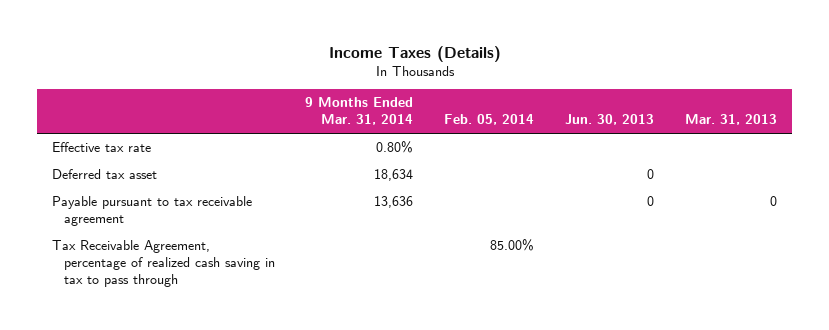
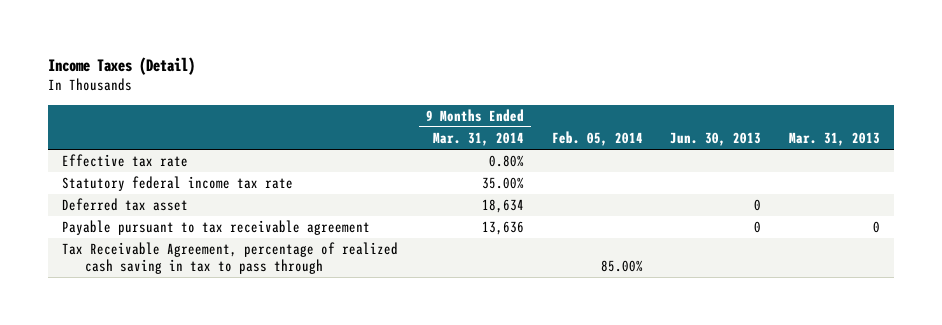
- Income Taxes (Details)
+ Income Taxes (Detail)
+ Statutory federal income tax rate | 35.00% | | |

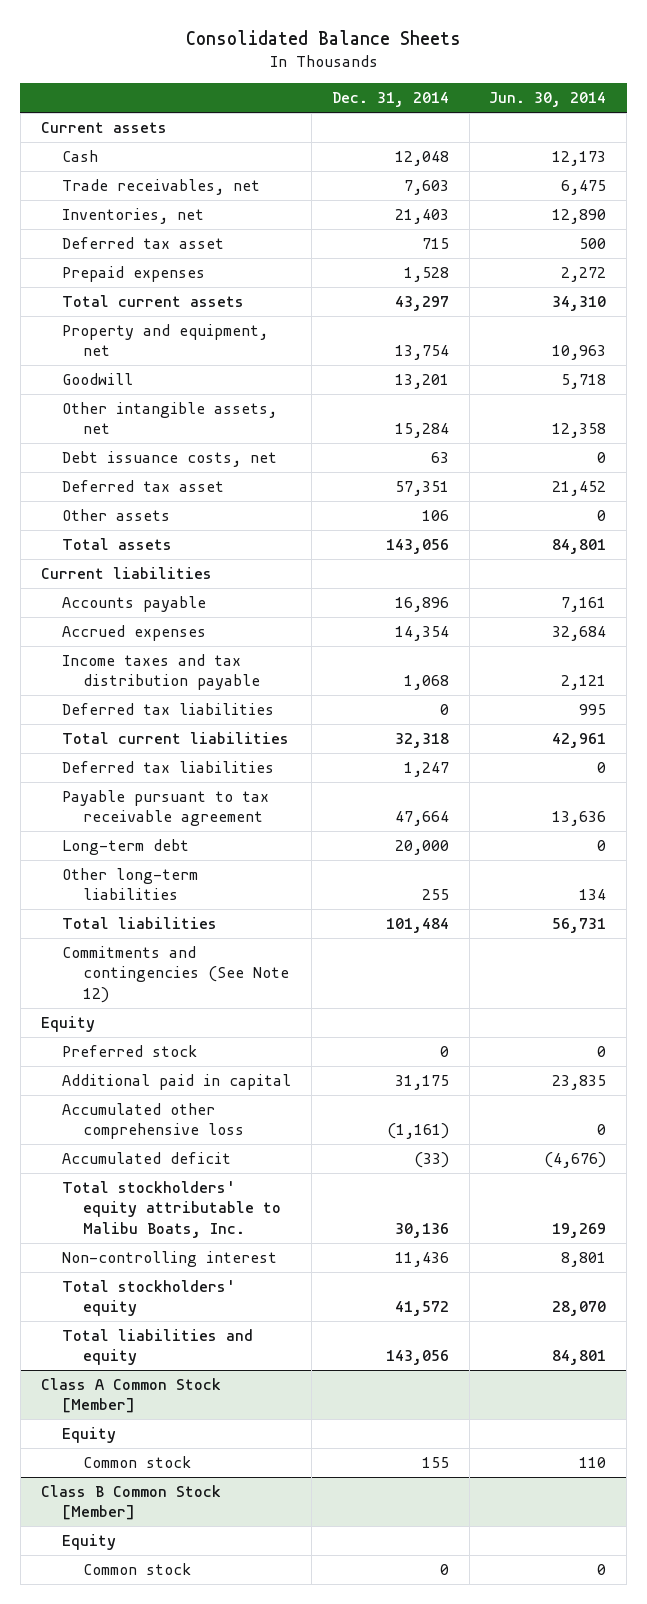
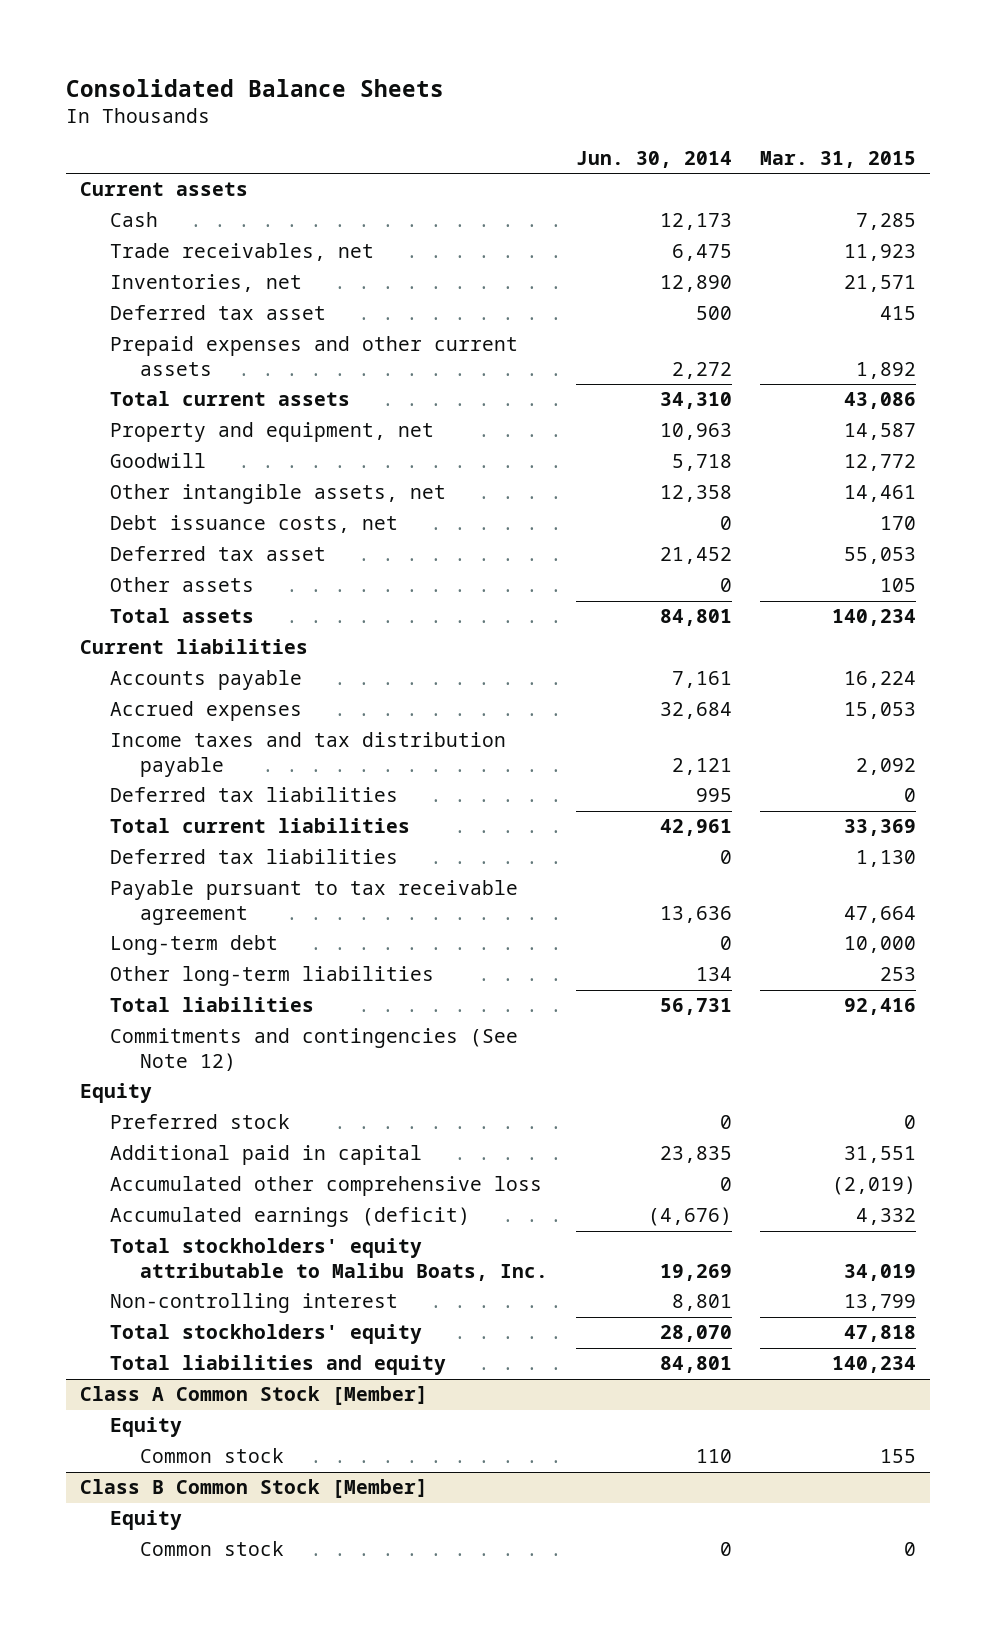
- | Dec. 31, 2014 | Jun. 30, 2014
+ | Jun. 30, 2014 | Mar. 31, 2015
- Prepaid expenses | 1,528 | 2,272
+ Prepaid expenses and other current assets | 2,272 | 1,892
- Accumulated deficit | (33) | (4,676)
+ Accumulated earnings (deficit) | (4,676) | 4,332

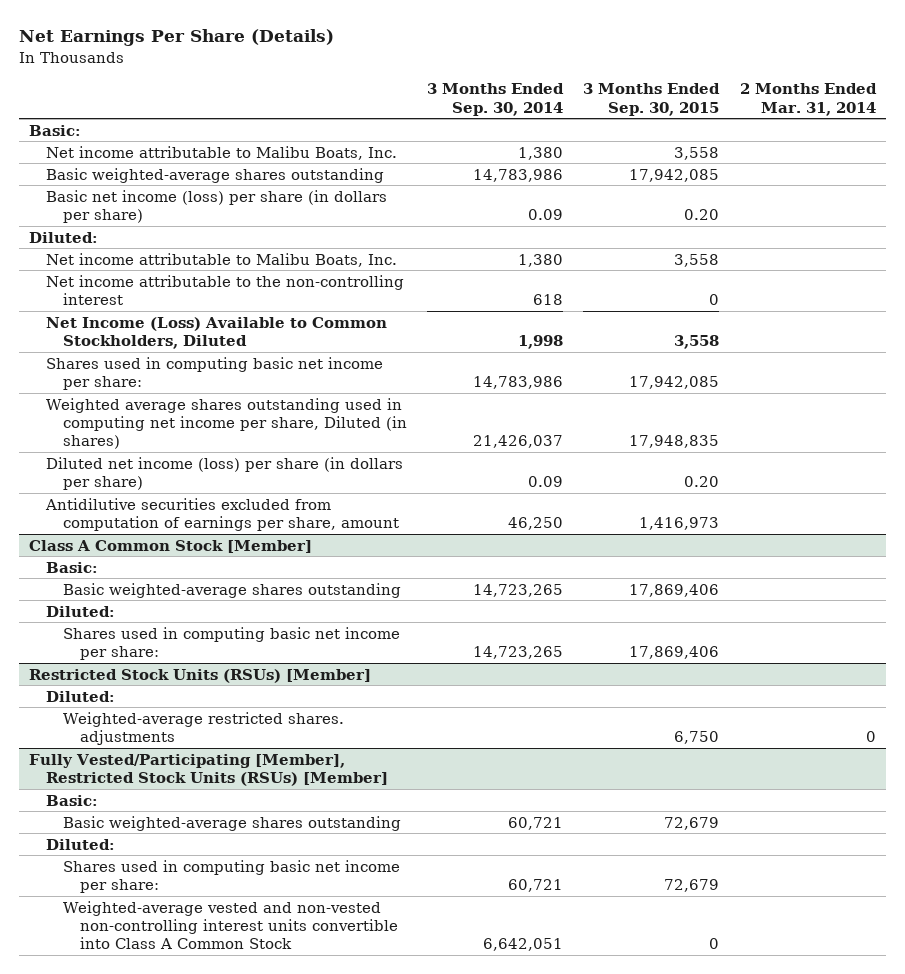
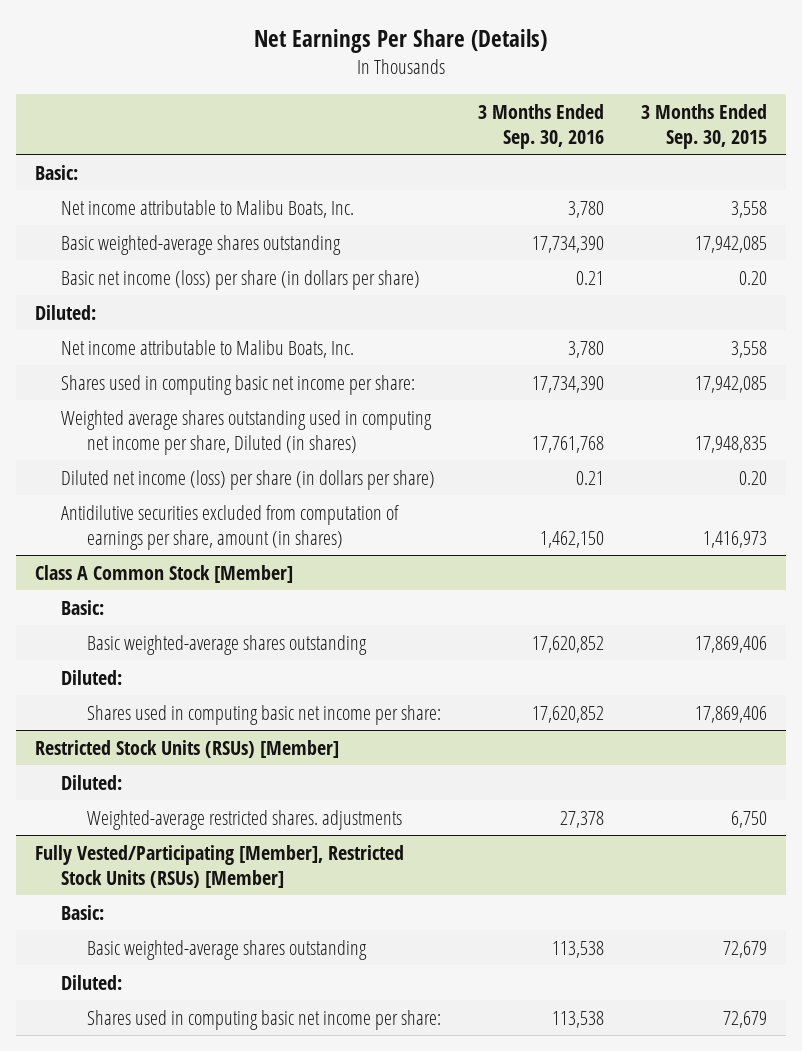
- | 3 Months Ended Sep. 30, 2014 | 3 Months Ended Sep. 30, 2015 | 2 Months Ended Mar. 31, 2014
+ | 3 Months Ended Sep. 30, 2016 | 3 Months Ended Sep. 30, 2015
- Net income attributable to the non-controlling interest | 618 | 0 |
- Net Income (Loss) Available to Common Stockholders, Diluted | 1,998 | 3,558 |
- Antidilutive securities excluded from computation of earnings per share, amount | 46,250 | 1,416,973 |
+ Antidilutive securities excluded from computation of earnings per share, amount (in shares) | 1,462,150 | 1,416,973
@ Fully Vested/Participating [Member], Restricted Stock Units (RSUs) [Member]
- Weighted-average vested and non-vested non-controlling interest units convertible into Class A Common Stock | 6,642,051 | 0 |

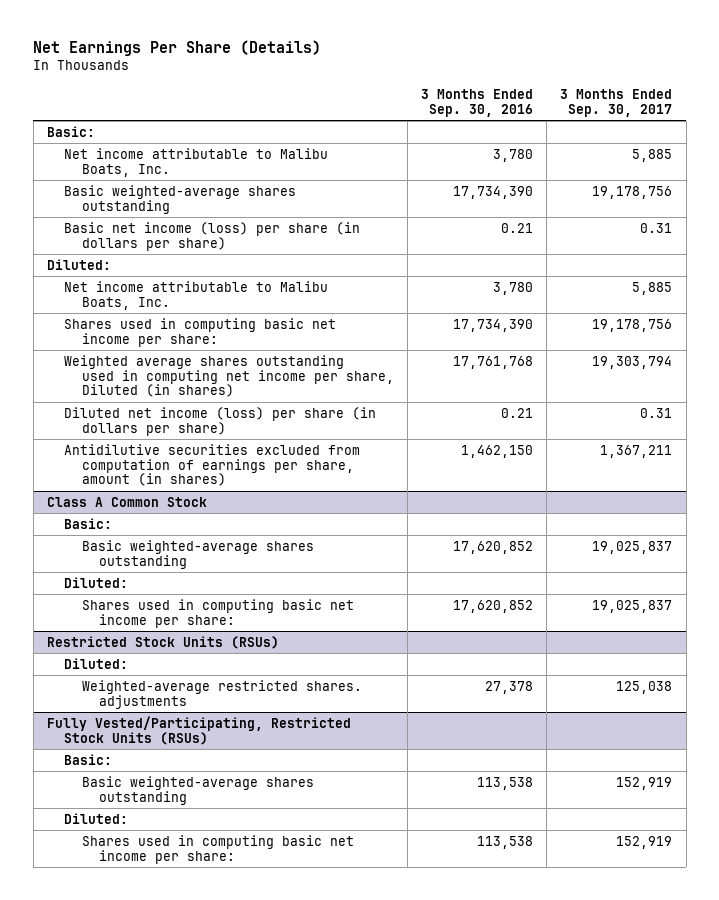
- | 3 Months Ended Sep. 30, 2016 | 3 Months Ended Sep. 30, 2015
+ | 3 Months Ended Sep. 30, 2016 | 3 Months Ended Sep. 30, 2017
- Class A Common Stock [Member]
+ Class A Common Stock
- Restricted Stock Units (RSUs) [Member]
+ Restricted Stock Units (RSUs)
- Fully Vested/Participating [Member], Restricted Stock Units (RSUs) [Member]
+ Fully Vested/Participating, Restricted Stock Units (RSUs)

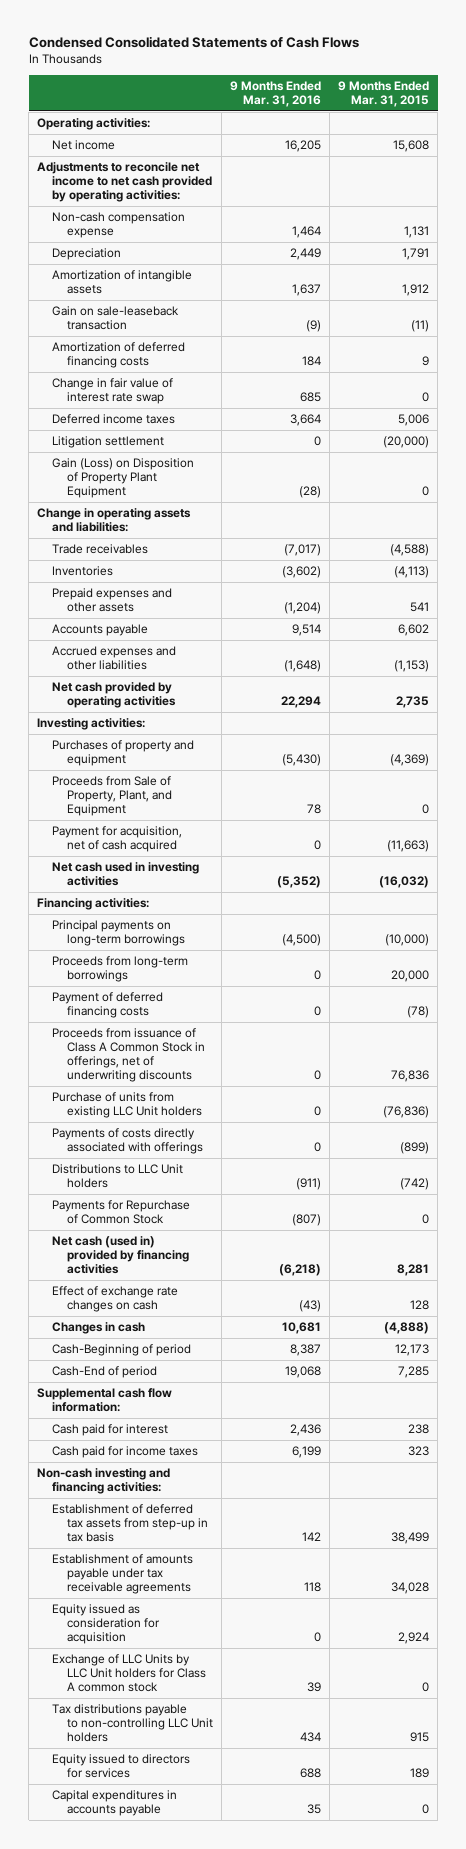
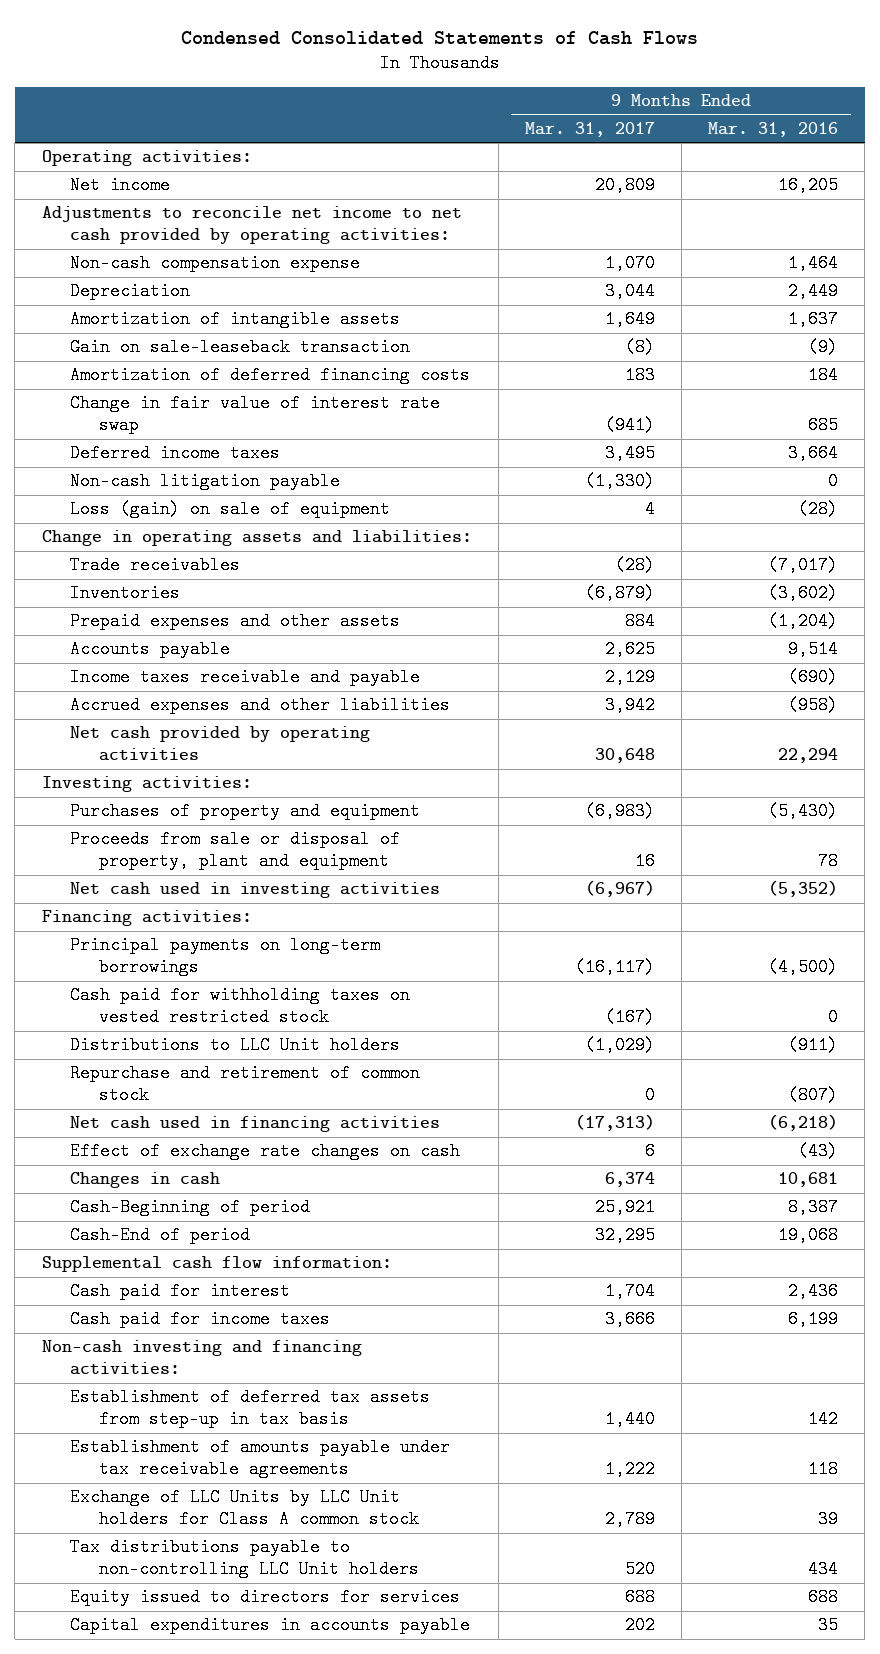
- | 9 Months Ended Mar. 31, 2016 | 9 Months Ended Mar. 31, 2015
+ | 9 Months Ended Mar. 31, 2017 | 9 Months Ended Mar. 31, 2016
- Litigation settlement | 0 | (20,000)
- Gain (Loss) on Disposition of Property Plant Equipment | (28) | 0
+ Non-cash litigation payable | (1,330) | 0
+ Loss (gain) on sale of equipment | 4 | (28)
- Accrued expenses and other liabilities | (1,648) | (1,153)
+ Income taxes receivable and payable | 2,129 | (690)
+ Accrued expenses and other liabilities | 3,942 | (958)
- Proceeds from Sale of Property, Plant, and Equipment | 78 | 0
- Payment for acquisition, net of cash acquired | 0 | (11,663)
+ Proceeds from sale or disposal of property, plant and equipment | 16 | 78
- Proceeds from long-term borrowings | 0 | 20,000
- Payment of deferred financing costs | 0 | (78)
- Proceeds from issuance of Class A Common Stock in offerings, net of underwriting discounts | 0 | 76,836
- Purchase of units from existing LLC Unit holders | 0 | (76,836)
- Payments of costs directly associated with offerings | 0 | (899)
+ Cash paid for withholding taxes on vested restricted stock | (167) | 0
- Payments for Repurchase of Common Stock | (807) | 0
- Net cash (used in) provided by financing activities | (6,218) | 8,281
+ Repurchase and retirement of common stock | 0 | (807)
+ Net cash used in financing activities | (17,313) | (6,218)
- Equity issued as consideration for acquisition | 0 | 2,924

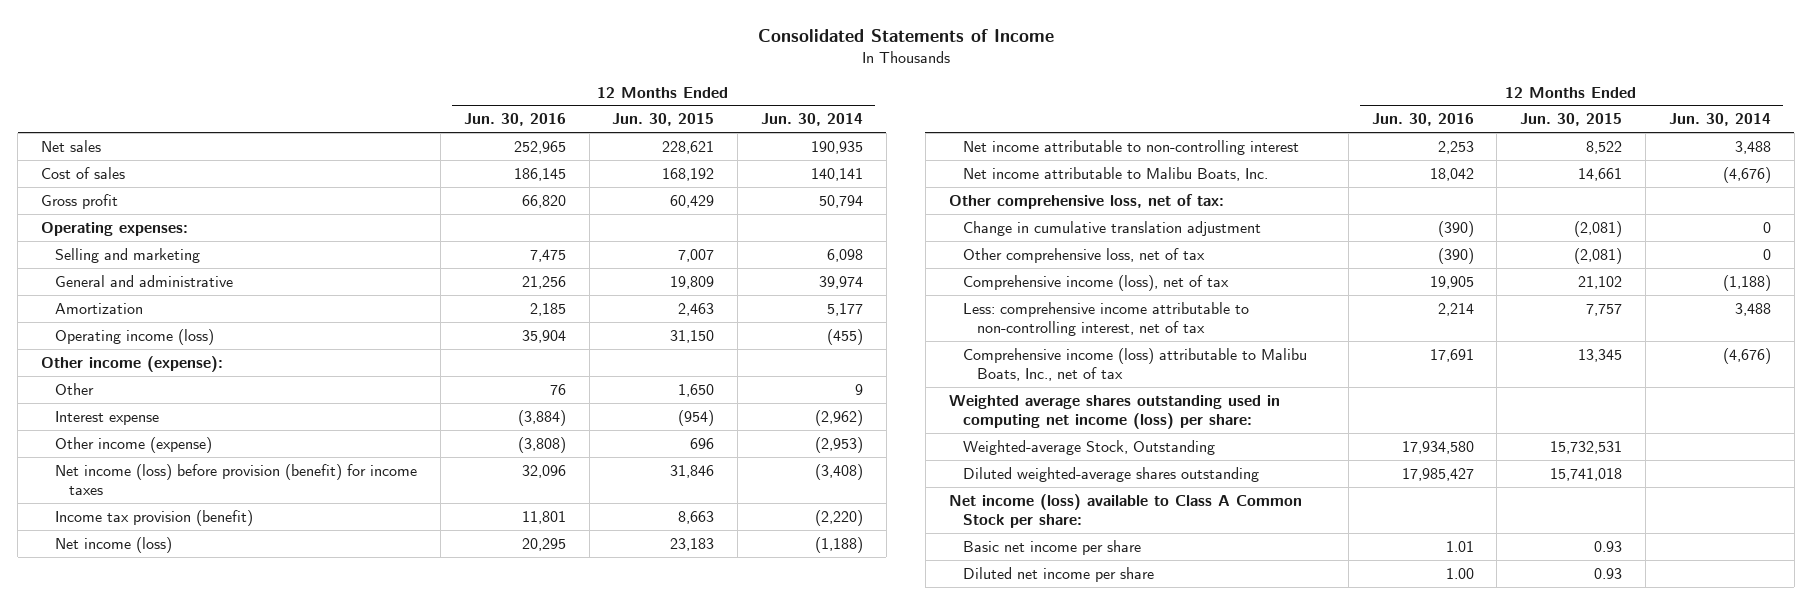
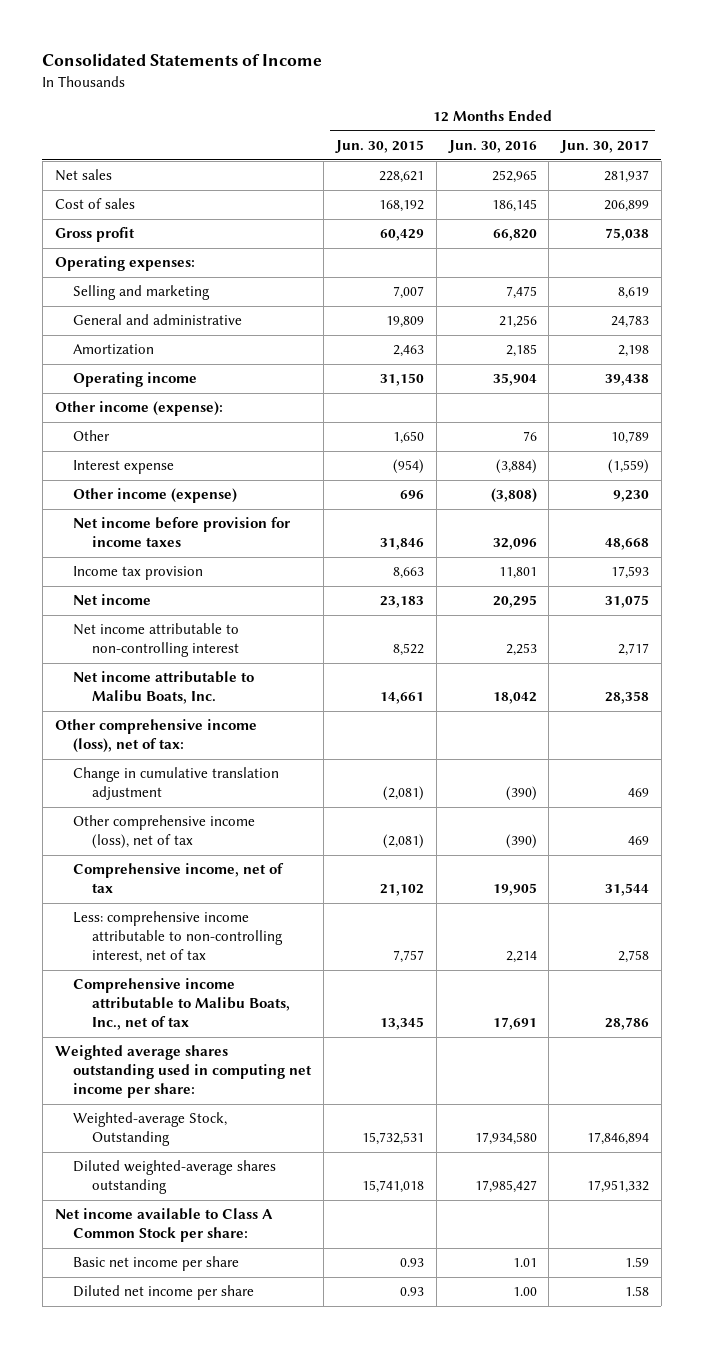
- | 12 Months Ended Jun. 30, 2016 | 12 Months Ended Jun. 30, 2015 | 12 Months Ended Jun. 30, 2014
+ | 12 Months Ended Jun. 30, 2015 | 12 Months Ended Jun. 30, 2016 | 12 Months Ended Jun. 30, 2017
- Operating income (loss) | 35,904 | 31,150 | (455)
+ Operating income | 31,150 | 35,904 | 39,438
- Net income (loss) before provision (benefit) for income taxes | 32,096 | 31,846 | (3,408)
- Income tax provision (benefit) | 11,801 | 8,663 | (2,220)
- Net income (loss) | 20,295 | 23,183 | (1,188)
+ Net income before provision for income taxes | 31,846 | 32,096 | 48,668
+ Income tax provision | 8,663 | 11,801 | 17,593
+ Net income | 23,183 | 20,295 | 31,075
- Other comprehensive loss, net of tax:
+ Other comprehensive income (loss), net of tax:
- Other comprehensive loss, net of tax | (390) | (2,081) | 0
- Comprehensive income (loss), net of tax | 19,905 | 21,102 | (1,188)
+ Other comprehensive income (loss), net of tax | (2,081) | (390) | 469
+ Comprehensive income, net of tax | 21,102 | 19,905 | 31,544
- Comprehensive income (loss) attributable to Malibu Boats, Inc., net of tax | 17,691 | 13,345 | (4,676)
- Weighted average shares outstanding used in computing net income (loss) per share:
+ Comprehensive income attributable to Malibu Boats, Inc., net of tax | 13,345 | 17,691 | 28,786
+ Weighted average shares outstanding used in computing net income per share:
- Net income (loss) available to Class A Common Stock per share:
+ Net income available to Class A Common Stock per share:

